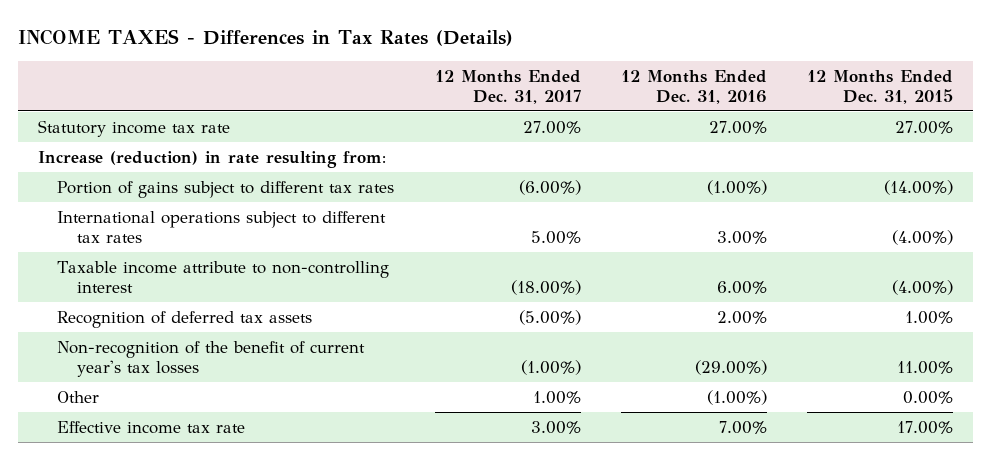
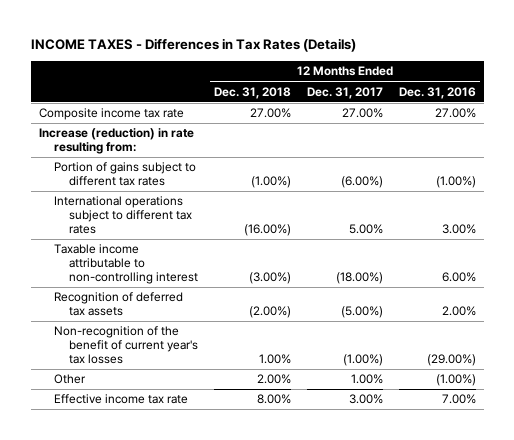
- | 12 Months Ended Dec. 31, 2017 | 12 Months Ended Dec. 31, 2016 | 12 Months Ended Dec. 31, 2015
+ | 12 Months Ended Dec. 31, 2018 | 12 Months Ended Dec. 31, 2017 | 12 Months Ended Dec. 31, 2016
- Statutory income tax rate | 27.00% | 27.00% | 27.00%
+ Composite income tax rate | 27.00% | 27.00% | 27.00%
- Taxable income attribute to non-controlling interest | (18.00%) | 6.00% | (4.00%)
+ Taxable income attributable to non-controlling interest | (3.00%) | (18.00%) | 6.00%

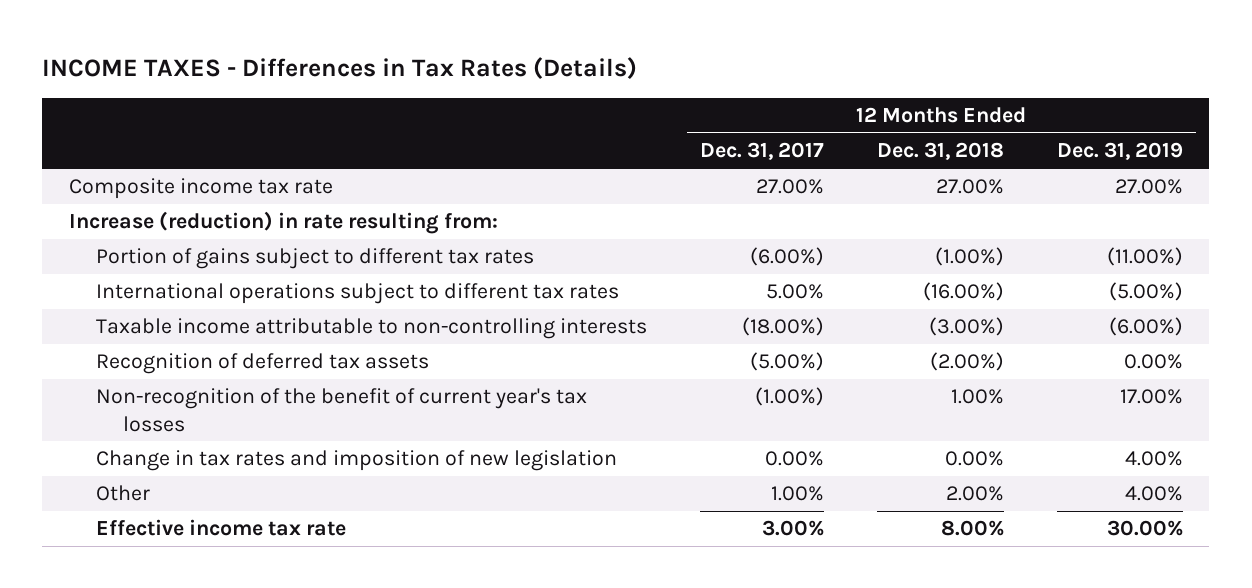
- | 12 Months Ended Dec. 31, 2018 | 12 Months Ended Dec. 31, 2017 | 12 Months Ended Dec. 31, 2016
+ | 12 Months Ended Dec. 31, 2017 | 12 Months Ended Dec. 31, 2018 | 12 Months Ended Dec. 31, 2019
- Taxable income attributable to non-controlling interest | (3.00%) | (18.00%) | 6.00%
+ Taxable income attributable to non-controlling interests | (18.00%) | (3.00%) | (6.00%)
+ Change in tax rates and imposition of new legislation | 0.00% | 0.00% | 4.00%

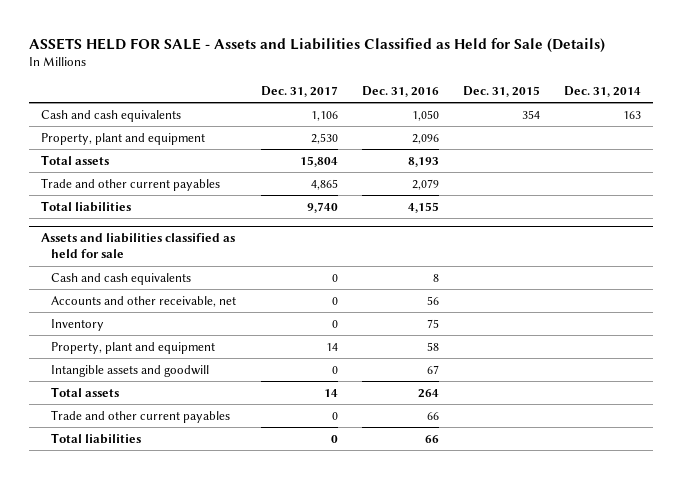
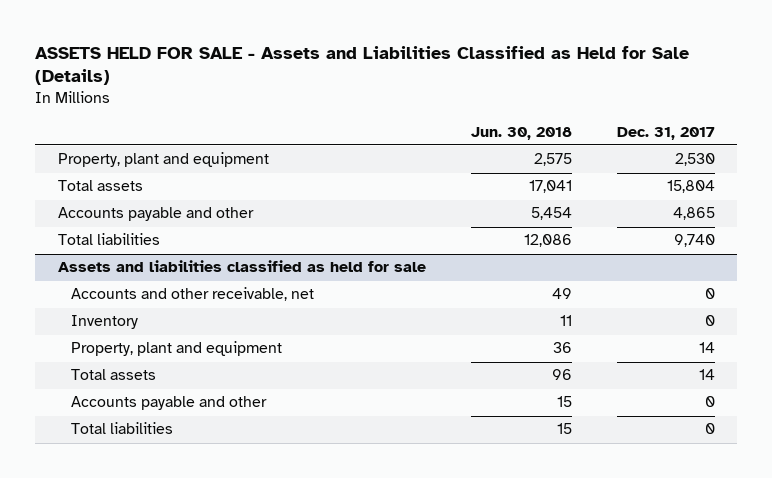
- | Dec. 31, 2017 | Dec. 31, 2016 | Dec. 31, 2015 | Dec. 31, 2014
+ | Jun. 30, 2018 | Dec. 31, 2017
- Cash and cash equivalents | 1,106 | 1,050 | 354 | 163
- Trade and other current payables | 4,865 | 2,079 | |
+ Accounts payable and other | 5,454 | 4,865
@ Assets and liabilities classified as held for sale
- Cash and cash equivalents | 0 | 8 | |
- Intangible assets and goodwill | 0 | 67 | |
- Trade and other current payables | 0 | 66 | |
+ Accounts payable and other | 15 | 0

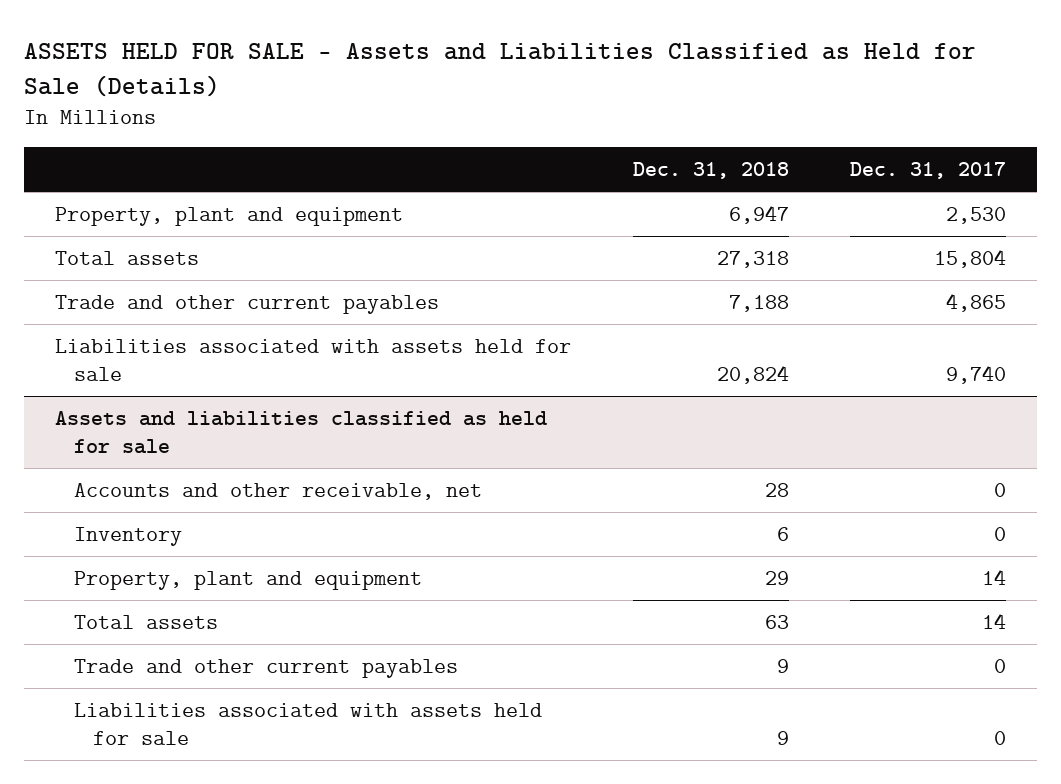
- | Jun. 30, 2018 | Dec. 31, 2017
+ | Dec. 31, 2018 | Dec. 31, 2017
- Accounts payable and other | 5,454 | 4,865
- Total liabilities | 12,086 | 9,740
+ Trade and other current payables | 7,188 | 4,865
+ Liabilities associated with assets held for sale | 20,824 | 9,740
@ Assets and liabilities classified as held for sale
- Accounts payable and other | 15 | 0
- Total liabilities | 15 | 0
+ Trade and other current payables | 9 | 0
+ Liabilities associated with assets held for sale | 9 | 0

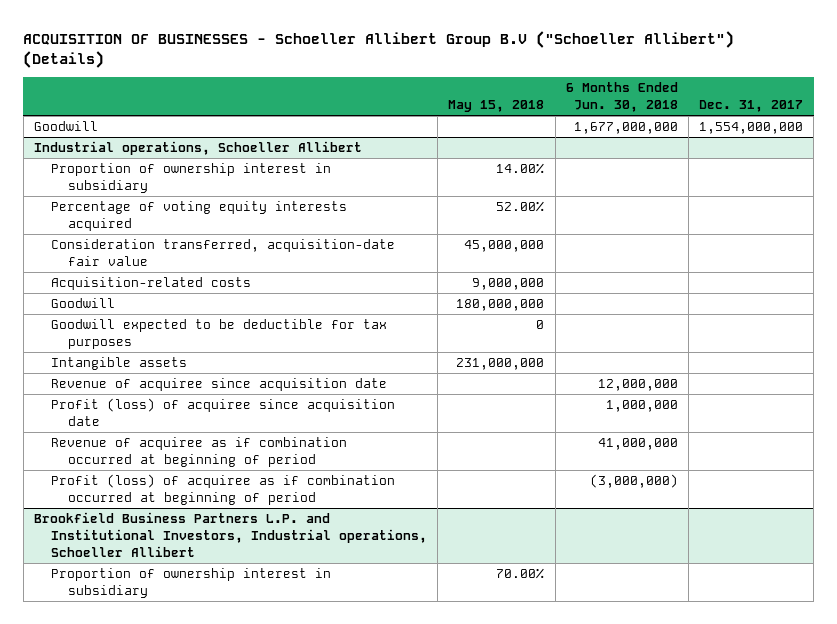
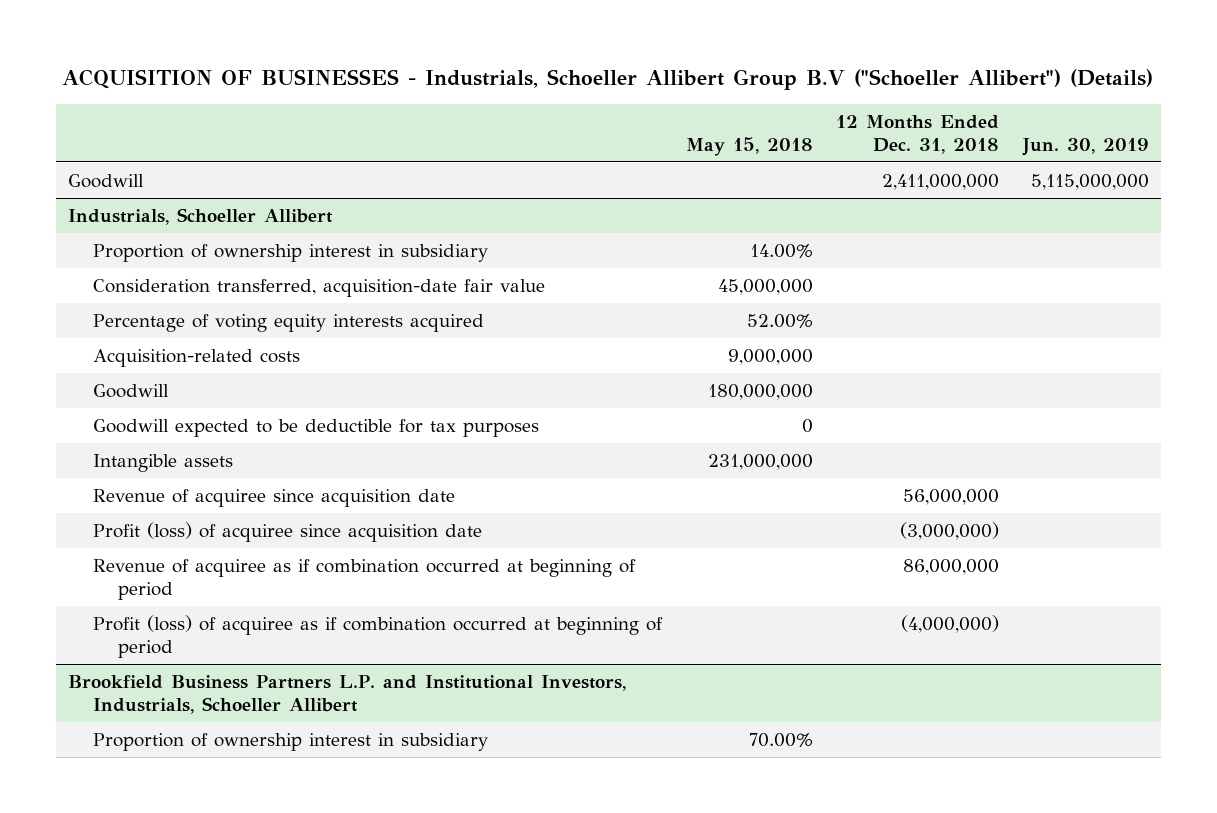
- ACQUISITION OF BUSINESSES - Schoeller Allibert Group B.V ("Schoeller Allibert") (Details)
+ ACQUISITION OF BUSINESSES - Industrials, Schoeller Allibert Group B.V ("Schoeller Allibert") (Details)
- | May 15, 2018 | 6 Months Ended Jun. 30, 2018 | Dec. 31, 2017
+ | May 15, 2018 | 12 Months Ended Dec. 31, 2018 | Jun. 30, 2019
- Industrial operations, Schoeller Allibert
+ Industrials, Schoeller Allibert
- Percentage of voting equity interests acquired | 52.00% | |
+ Percentage of voting equity interests acquired | 52.00% | |
- Brookfield Business Partners L.P. and Institutional Investors, Industrial operations, Schoeller Allibert
+ Brookfield Business Partners L.P. and Institutional Investors, Industrials, Schoeller Allibert

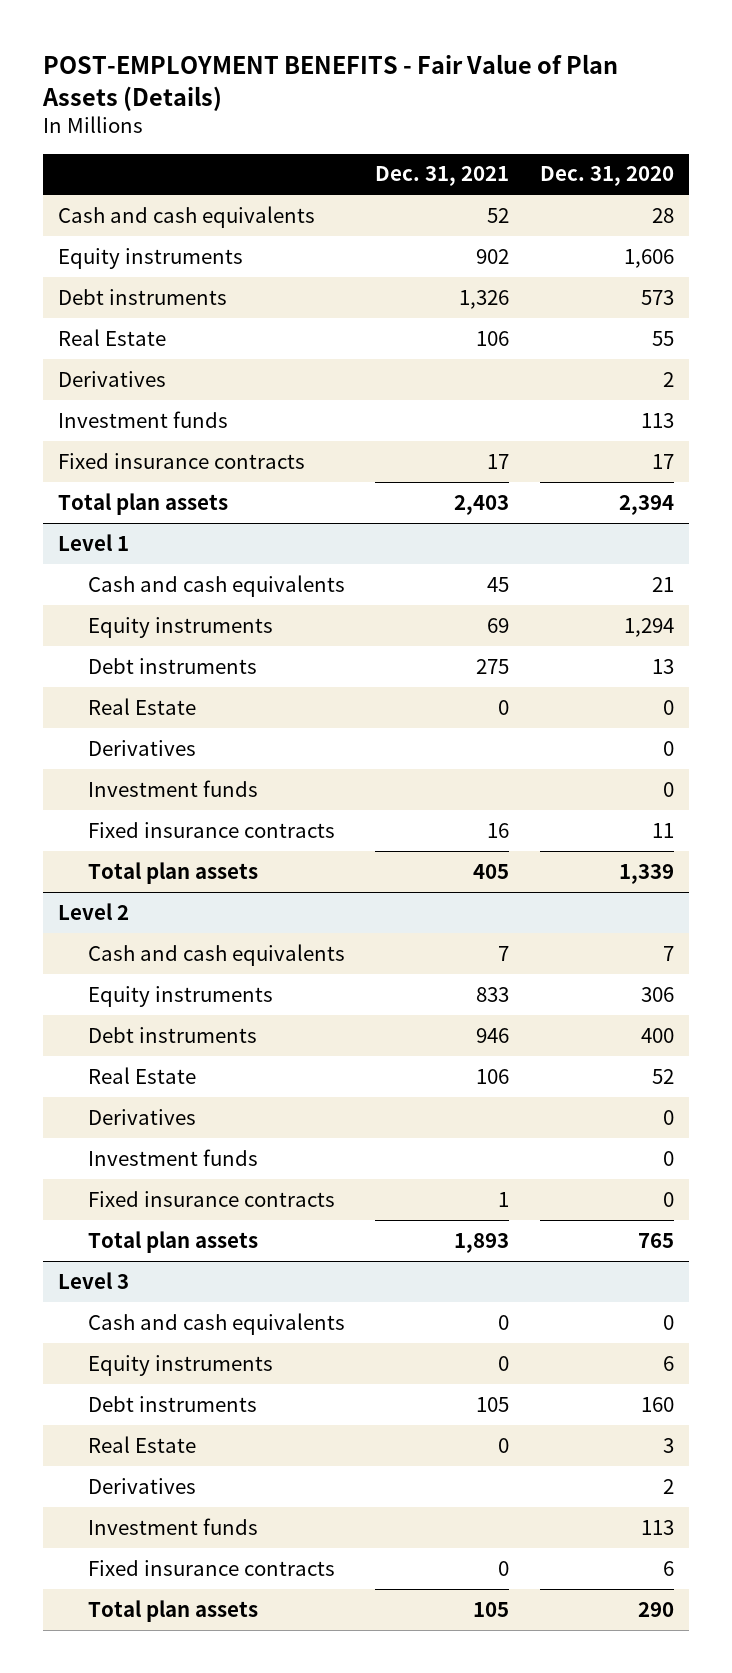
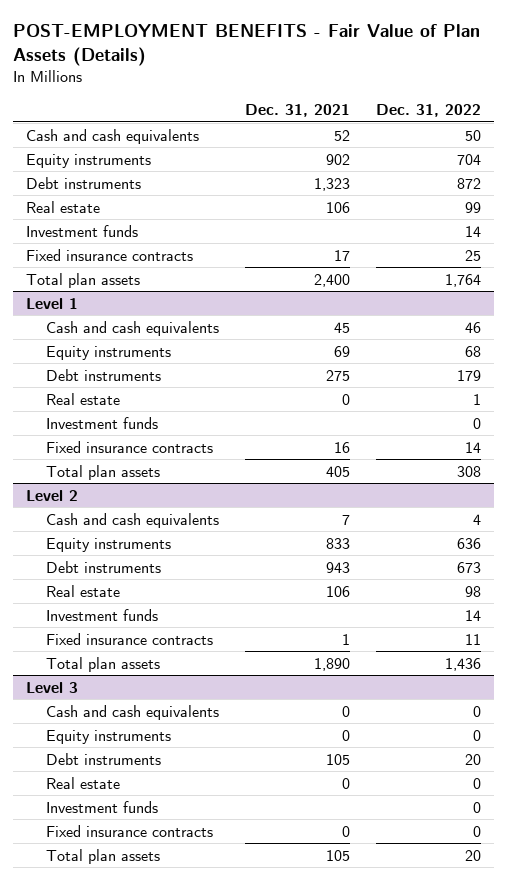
- | Dec. 31, 2021 | Dec. 31, 2020
+ | Dec. 31, 2021 | Dec. 31, 2022
- Debt instruments | 1,326 | 573
- Real Estate | 106 | 55
- Derivatives | | 2
+ Debt instruments | 1,323 | 872
+ Real estate | 106 | 99
- Total plan assets | 2,403 | 2,394
+ Total plan assets | 2,400 | 1,764
@ Level 1
- Real Estate | 0 | 0
- Derivatives | | 0
+ Real estate | 0 | 1
@ Level 2
- Debt instruments | 946 | 400
- Real Estate | 106 | 52
- Derivatives | | 0
+ Debt instruments | 943 | 673
+ Real estate | 106 | 98
- Total plan assets | 1,893 | 765
+ Total plan assets | 1,890 | 1,436
@ Level 3
- Real Estate | 0 | 3
- Derivatives | | 2
+ Real estate | 0 | 0

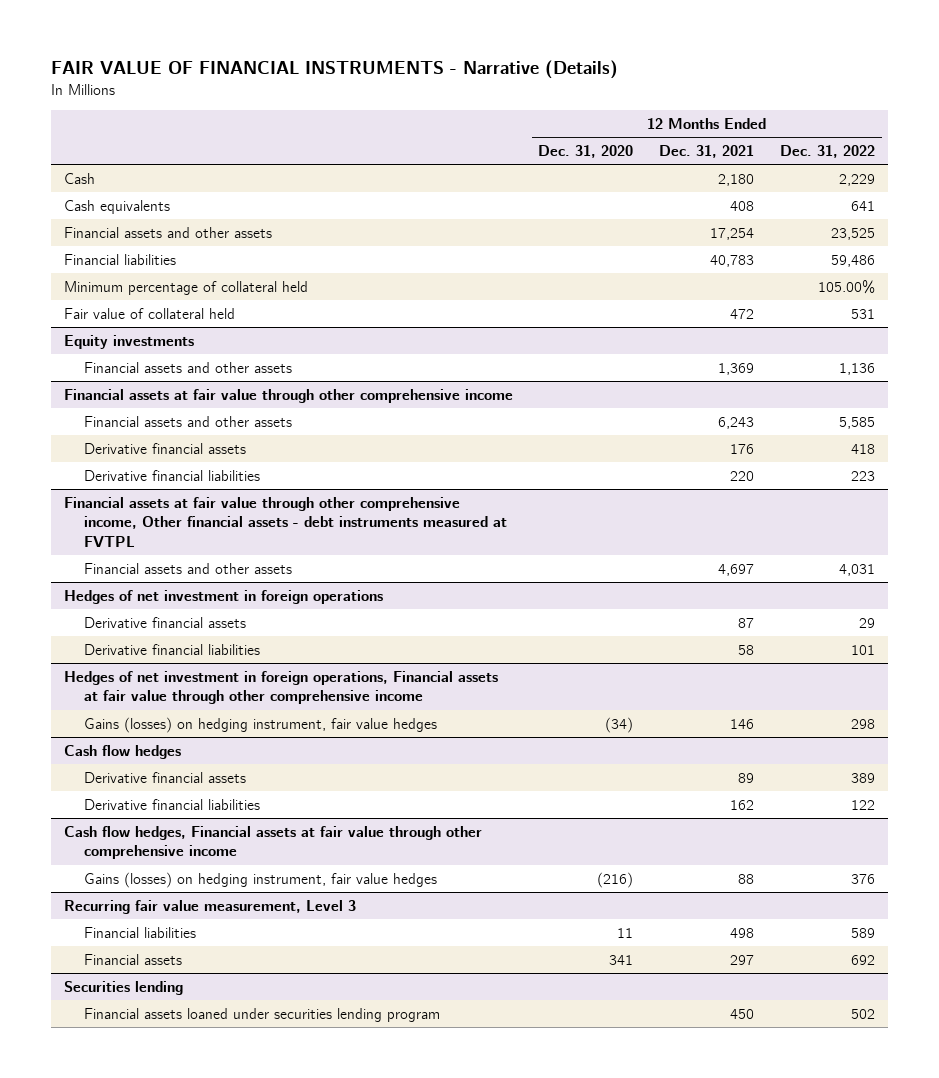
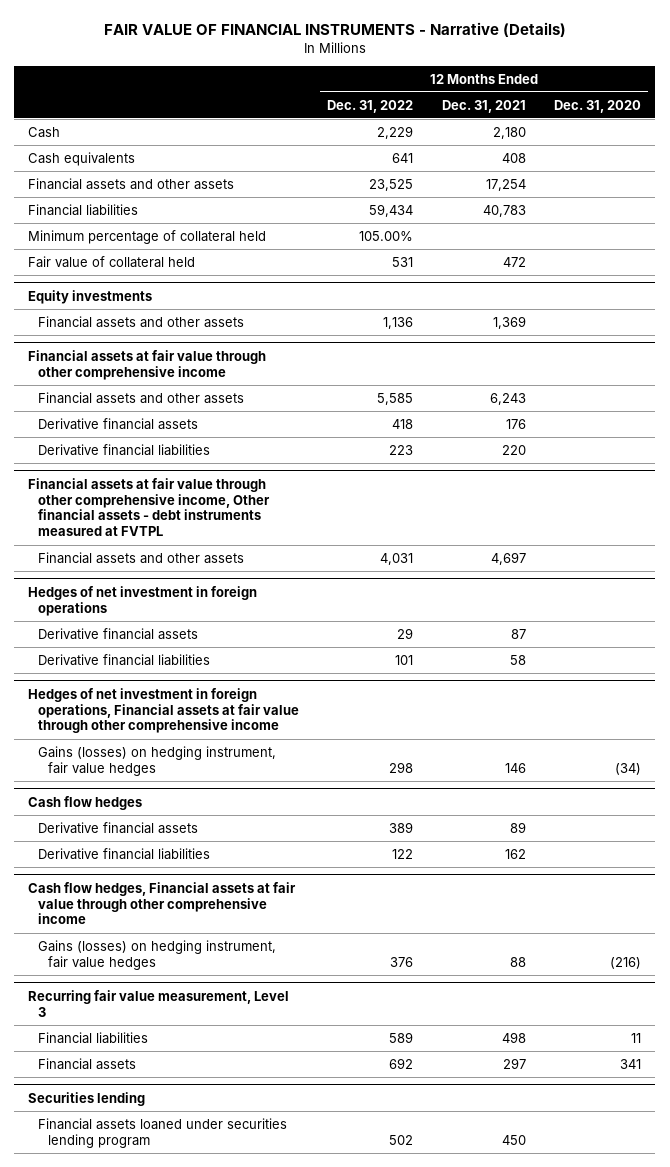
- | 12 Months Ended Dec. 31, 2020 | 12 Months Ended Dec. 31, 2021 | 12 Months Ended Dec. 31, 2022
+ | 12 Months Ended Dec. 31, 2022 | 12 Months Ended Dec. 31, 2021 | 12 Months Ended Dec. 31, 2020
- Financial liabilities | | 40,783 | 59,486
+ Financial liabilities | 59,434 | 40,783 |

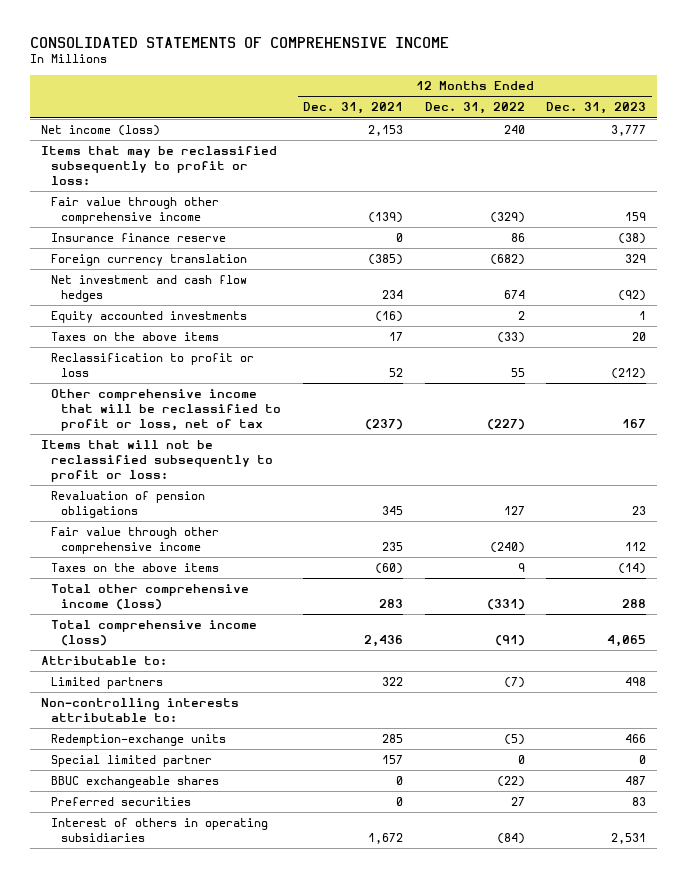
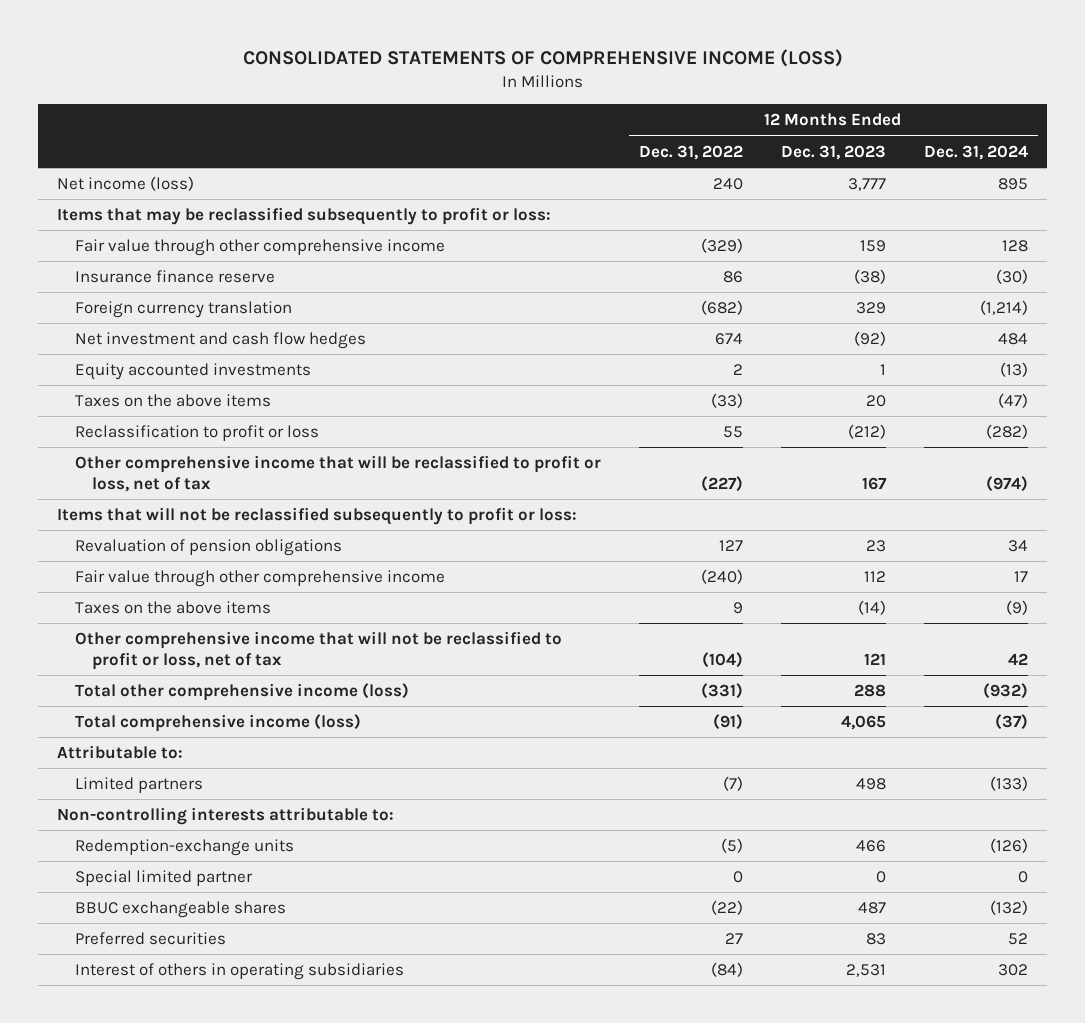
- CONSOLIDATED STATEMENTS OF COMPREHENSIVE INCOME
+ CONSOLIDATED STATEMENTS OF COMPREHENSIVE INCOME (LOSS)
- | 12 Months Ended Dec. 31, 2021 | 12 Months Ended Dec. 31, 2022 | 12 Months Ended Dec. 31, 2023
+ | 12 Months Ended Dec. 31, 2022 | 12 Months Ended Dec. 31, 2023 | 12 Months Ended Dec. 31, 2024
+ Other comprehensive income that will not be reclassified to profit or loss, net of tax | (104) | 121 | 42

